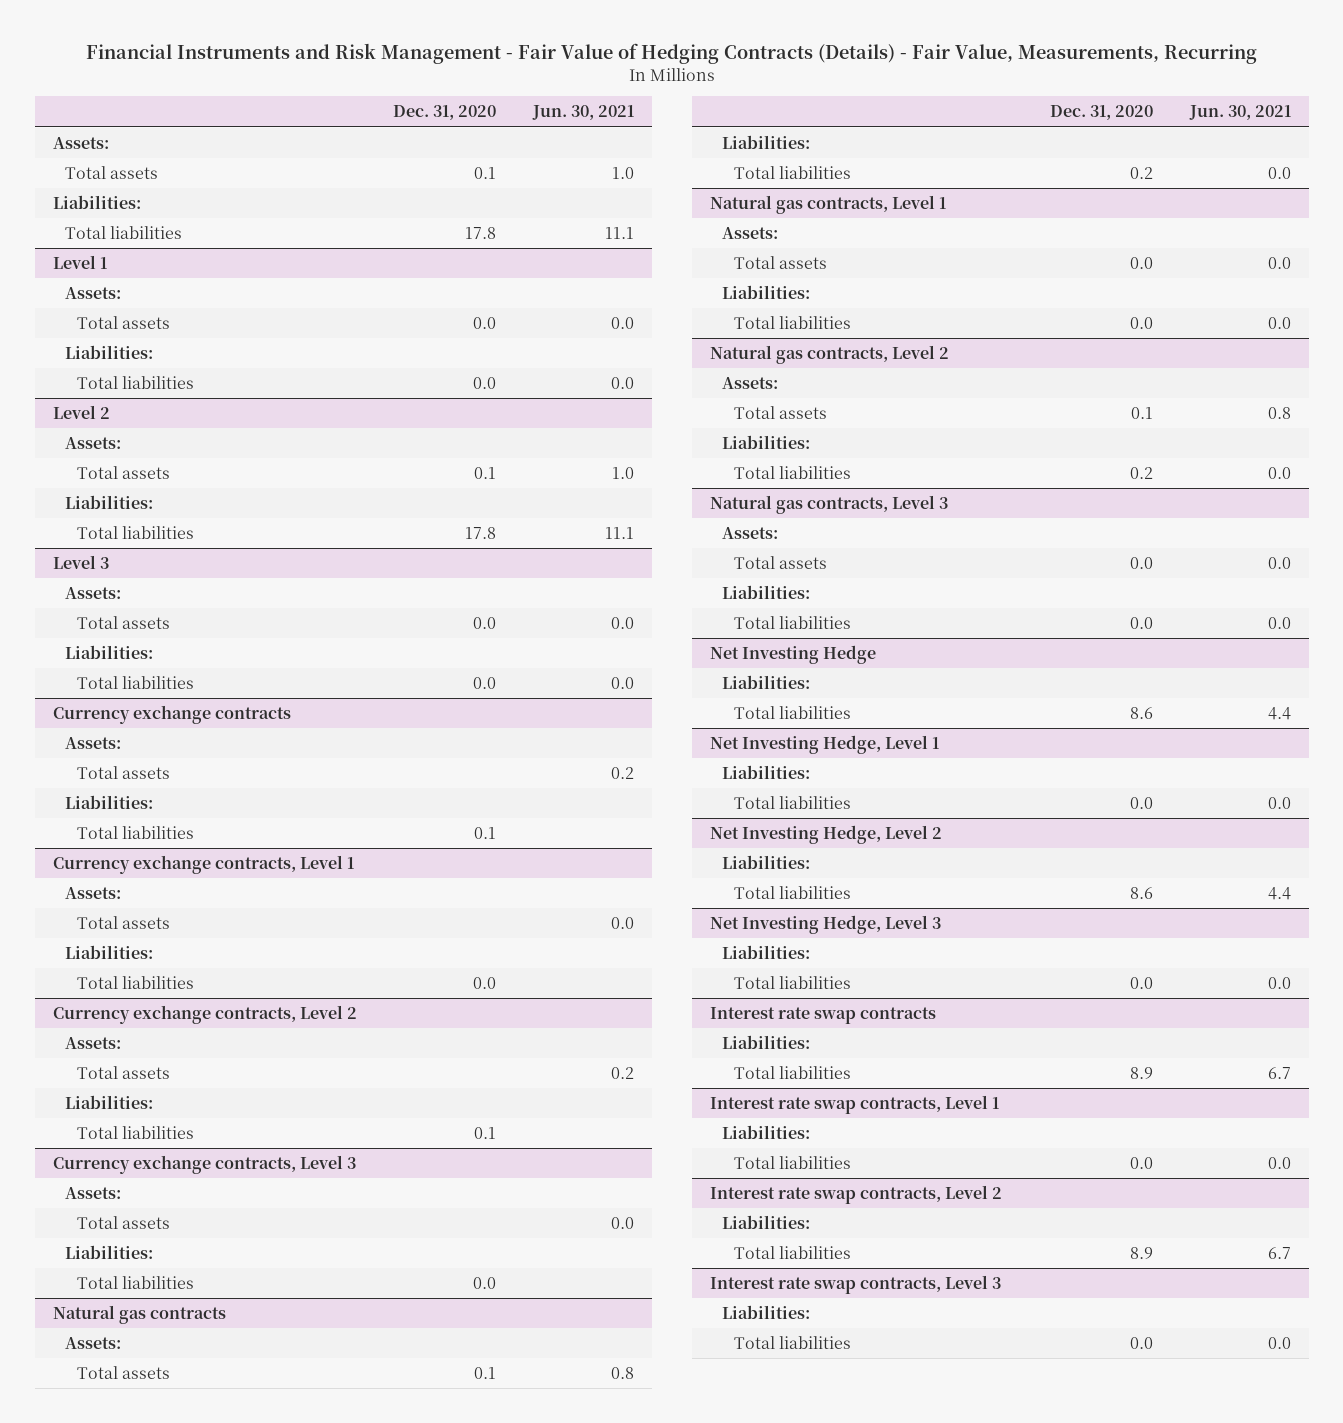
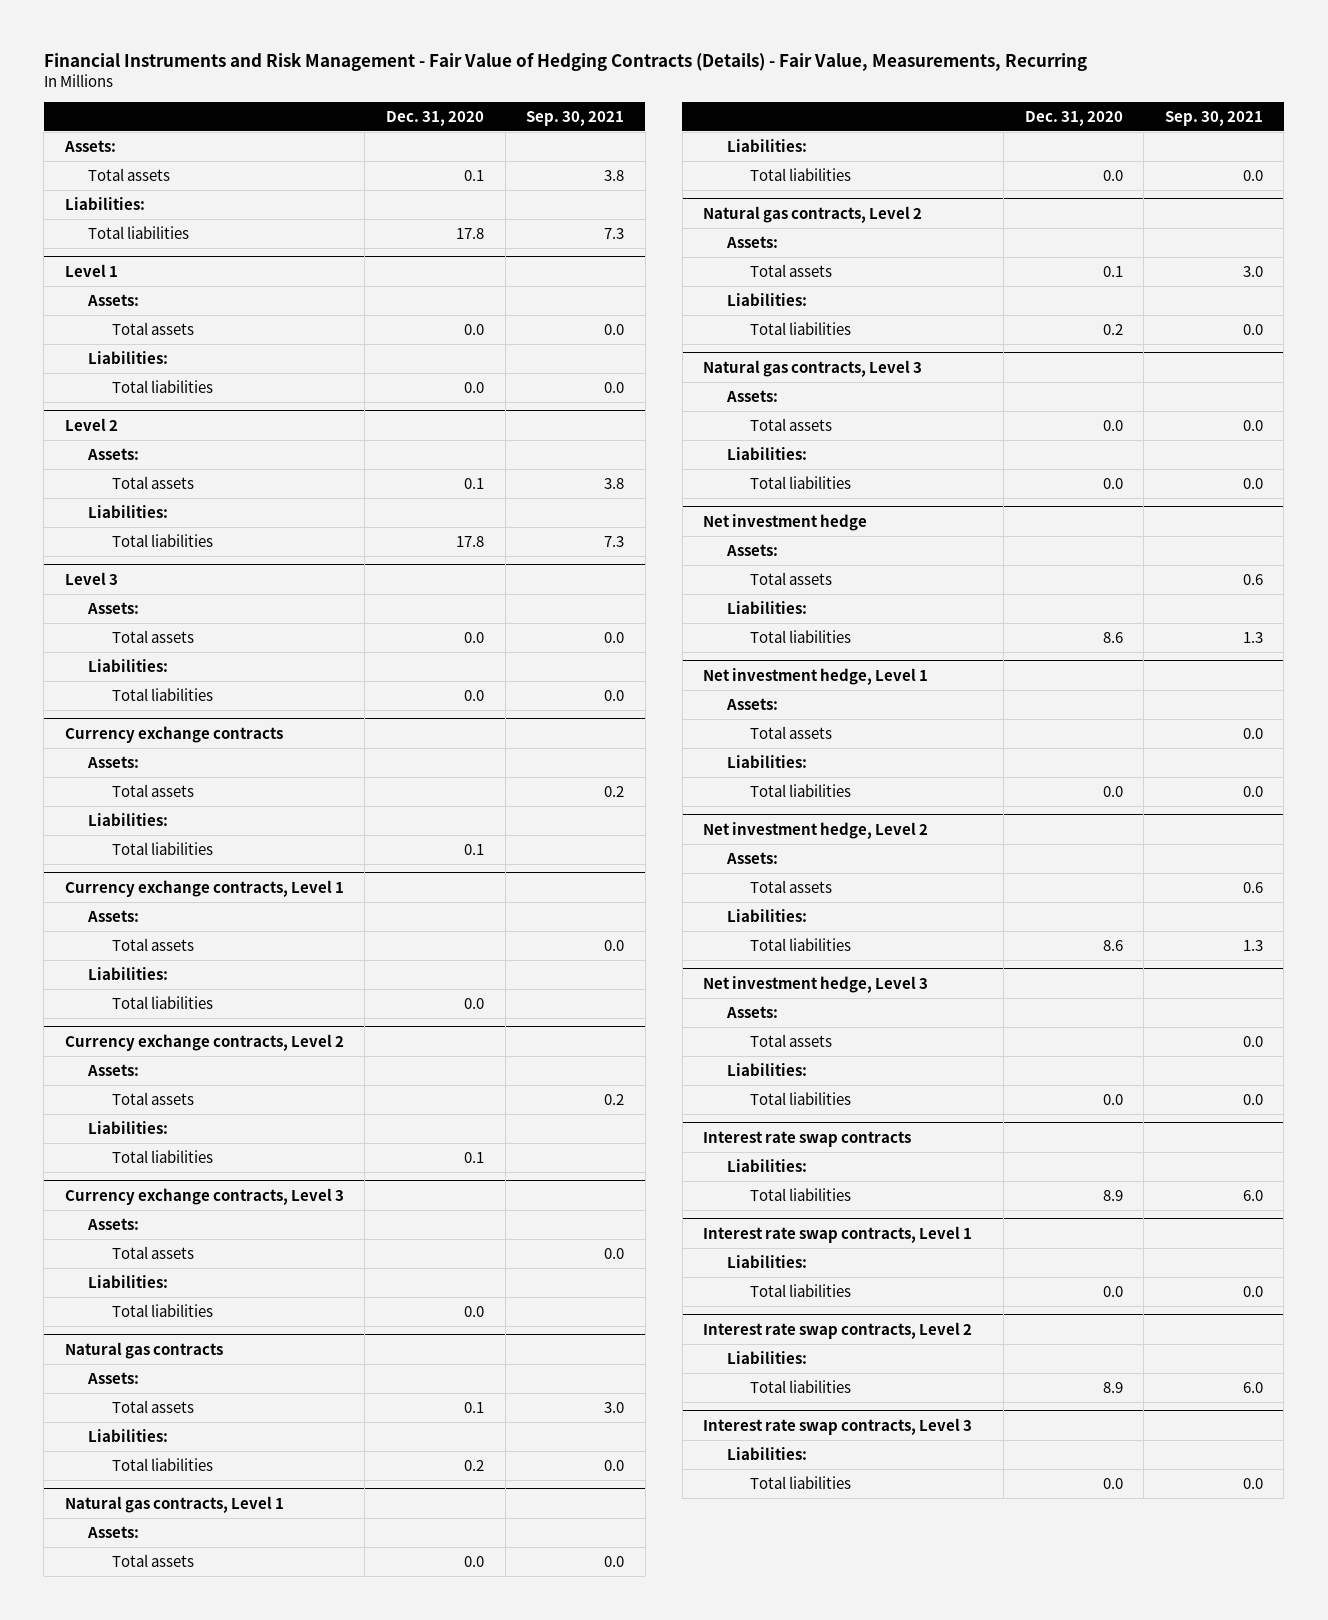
- | Dec. 31, 2020 | Jun. 30, 2021
+ | Dec. 31, 2020 | Sep. 30, 2021
- Net Investing Hedge
+ Net investment hedge
+ Assets:
+ Total assets | | 0.6
- Net Investing Hedge, Level 1
+ Net investment hedge, Level 1
+ Assets:
+ Total assets | | 0.0
- Net Investing Hedge, Level 2
+ Net investment hedge, Level 2
+ Assets:
+ Total assets | | 0.6
- Net Investing Hedge, Level 3
+ Net investment hedge, Level 3
+ Assets:
+ Total assets | | 0.0

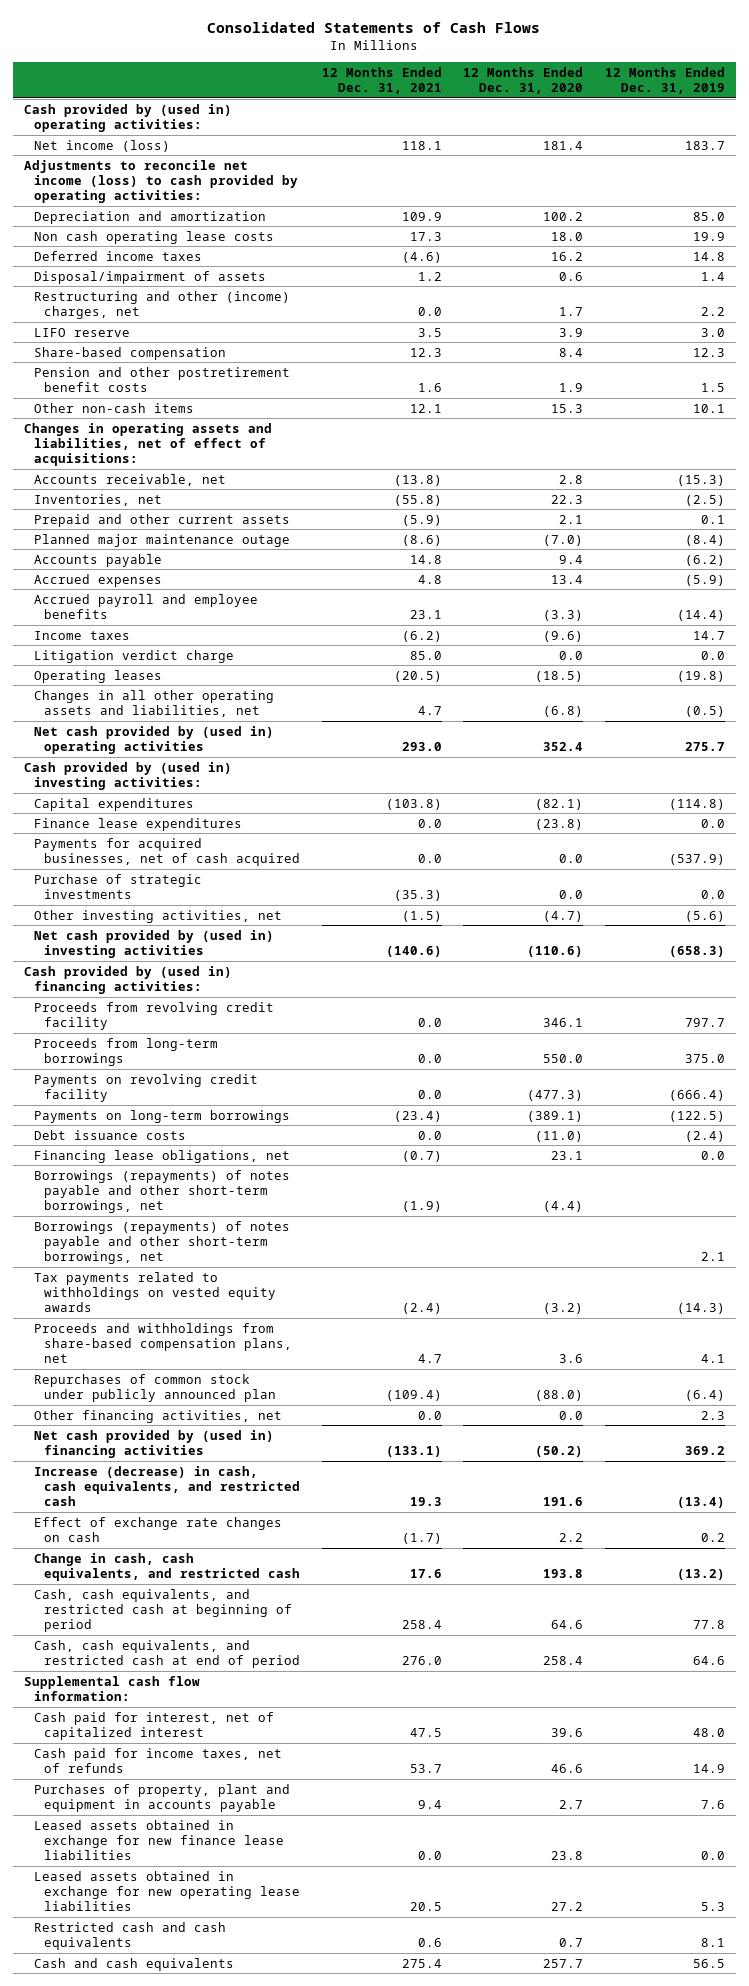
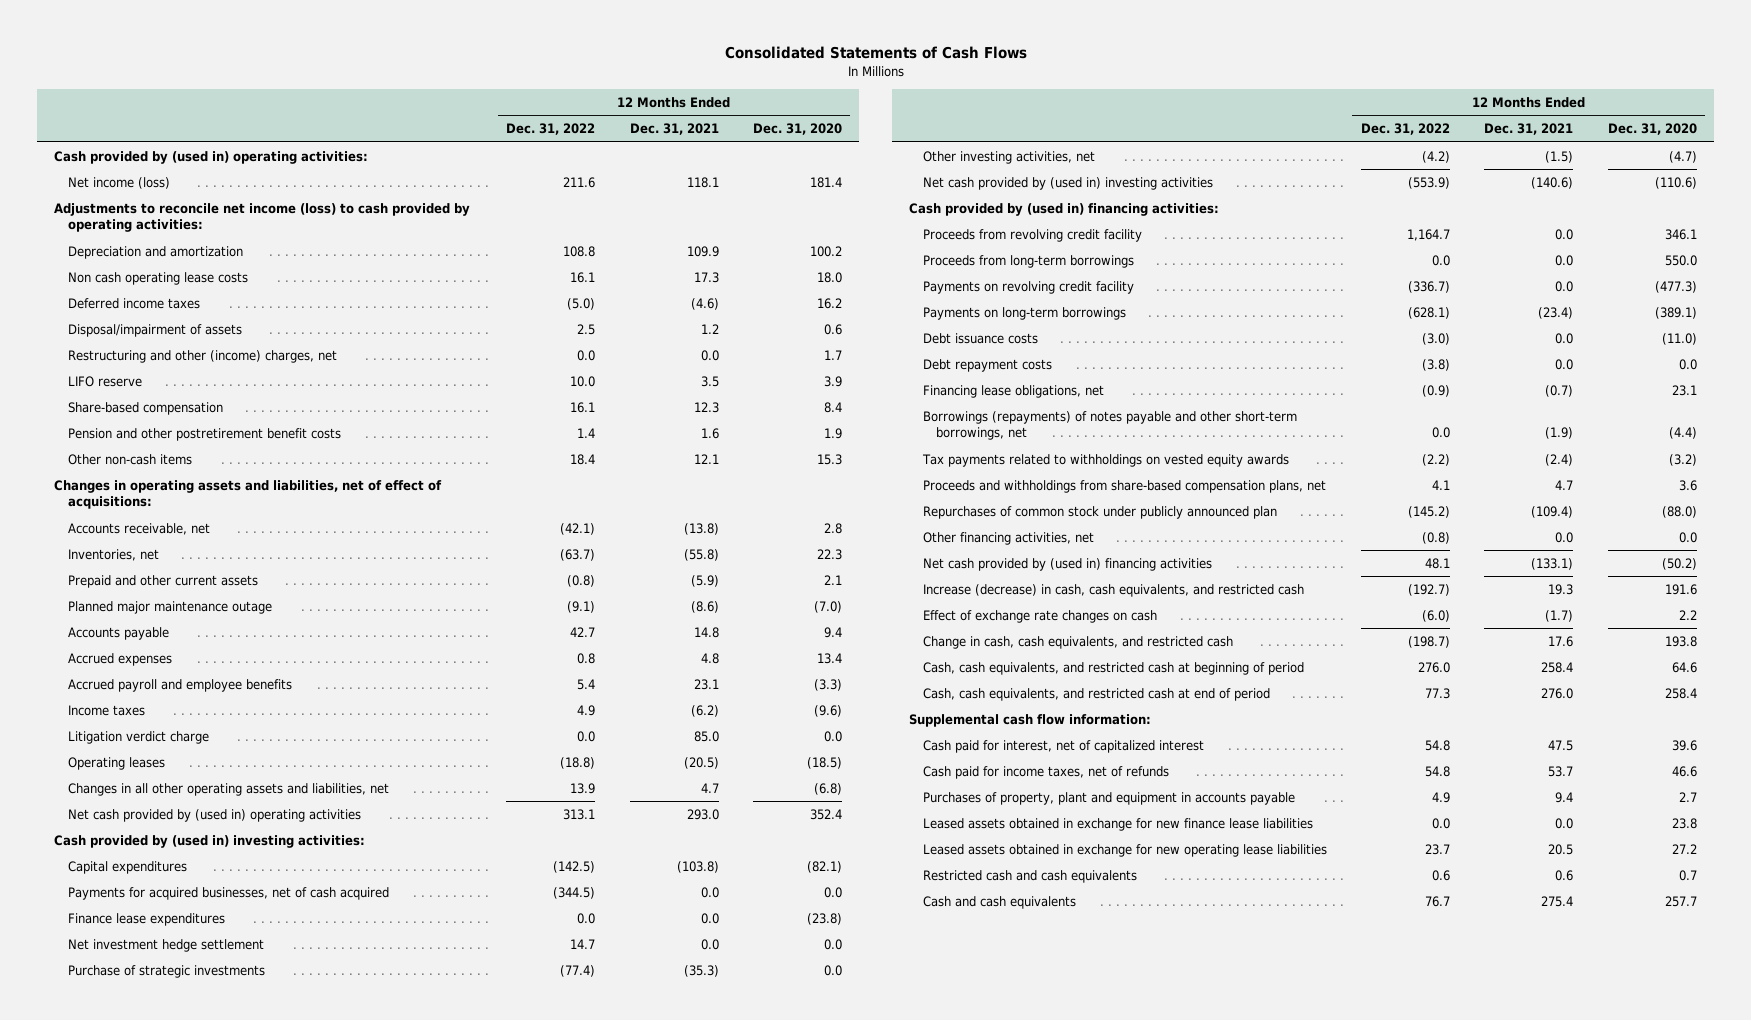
- | 12 Months Ended Dec. 31, 2021 | 12 Months Ended Dec. 31, 2020 | 12 Months Ended Dec. 31, 2019
+ | 12 Months Ended Dec. 31, 2022 | 12 Months Ended Dec. 31, 2021 | 12 Months Ended Dec. 31, 2020
moved down: Finance lease expenditures | 0.0 | 0.0 | (23.8)
+ Net investment hedge settlement | 14.7 | 0.0 | 0.0
+ Debt repayment costs | (3.8) | 0.0 | 0.0
- Borrowings (repayments) of notes payable and other short-term borrowings, net | | | 2.1

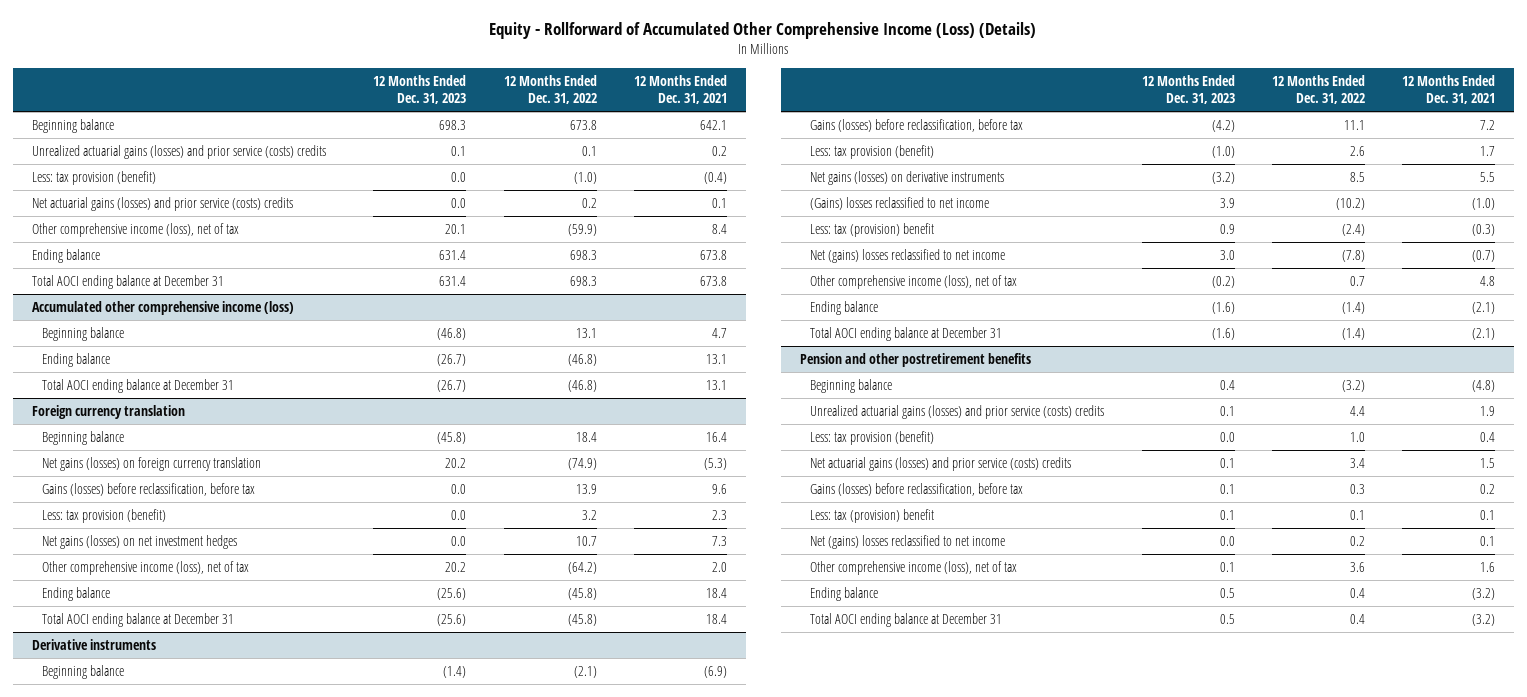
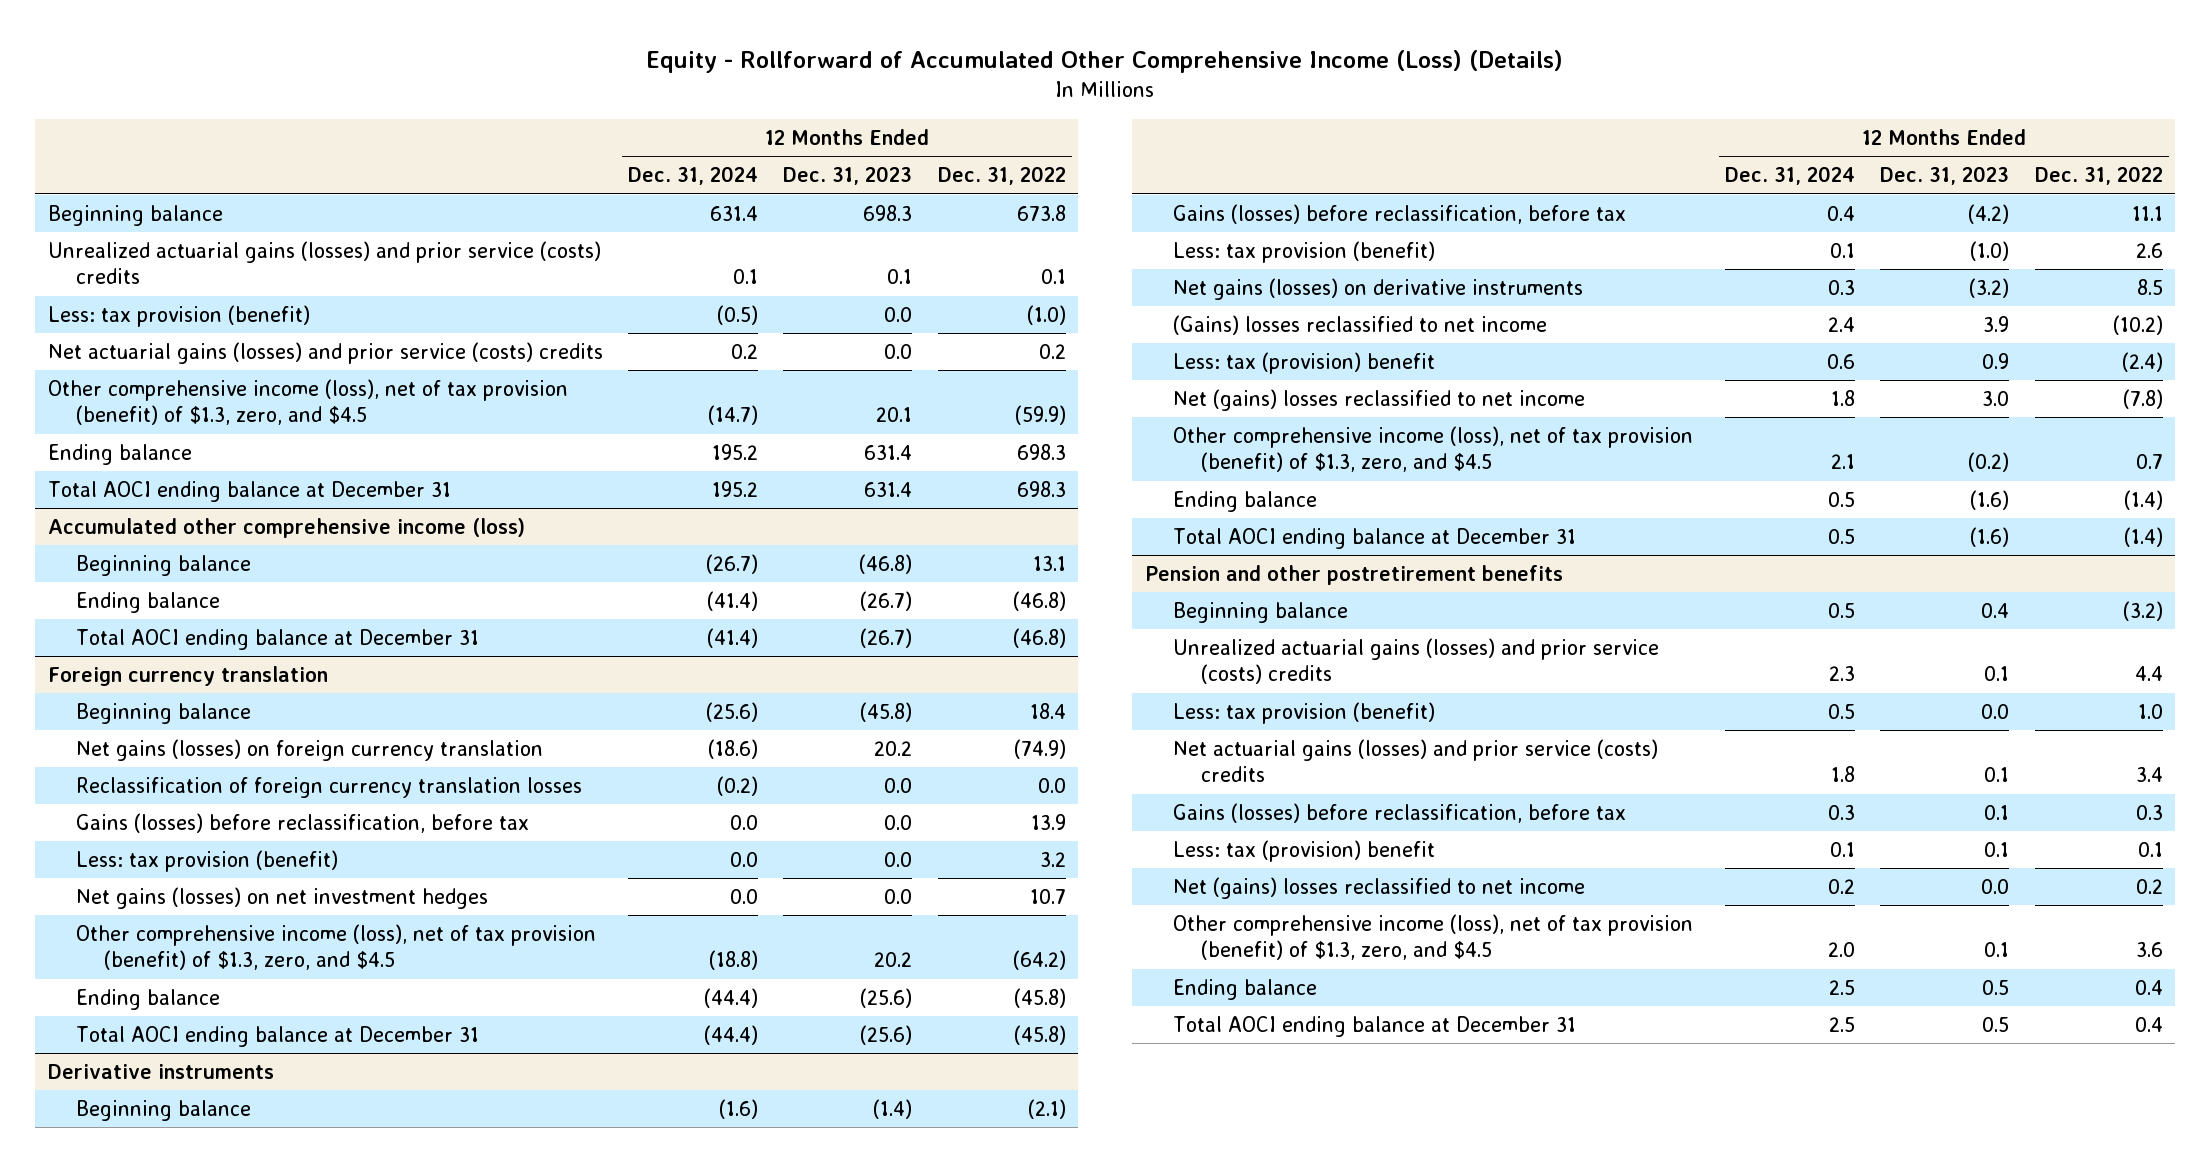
- | 12 Months Ended Dec. 31, 2023 | 12 Months Ended Dec. 31, 2022 | 12 Months Ended Dec. 31, 2021
+ | 12 Months Ended Dec. 31, 2024 | 12 Months Ended Dec. 31, 2023 | 12 Months Ended Dec. 31, 2022
- Other comprehensive income (loss), net of tax | 20.1 | (59.9) | 8.4
+ Other comprehensive income (loss), net of tax provision (benefit) of $1.3, zero, and $4.5 | (14.7) | 20.1 | (59.9)
@ Foreign currency translation
+ Reclassification of foreign currency translation losses | (0.2) | 0.0 | 0.0
- Other comprehensive income (loss), net of tax | 20.2 | (64.2) | 2.0
+ Other comprehensive income (loss), net of tax provision (benefit) of $1.3, zero, and $4.5 | (18.8) | 20.2 | (64.2)
@ Derivative instruments
- Other comprehensive income (loss), net of tax | (0.2) | 0.7 | 4.8
+ Other comprehensive income (loss), net of tax provision (benefit) of $1.3, zero, and $4.5 | 2.1 | (0.2) | 0.7
@ Pension and other postretirement benefits
- Other comprehensive income (loss), net of tax | 0.1 | 3.6 | 1.6
+ Other comprehensive income (loss), net of tax provision (benefit) of $1.3, zero, and $4.5 | 2.0 | 0.1 | 3.6

